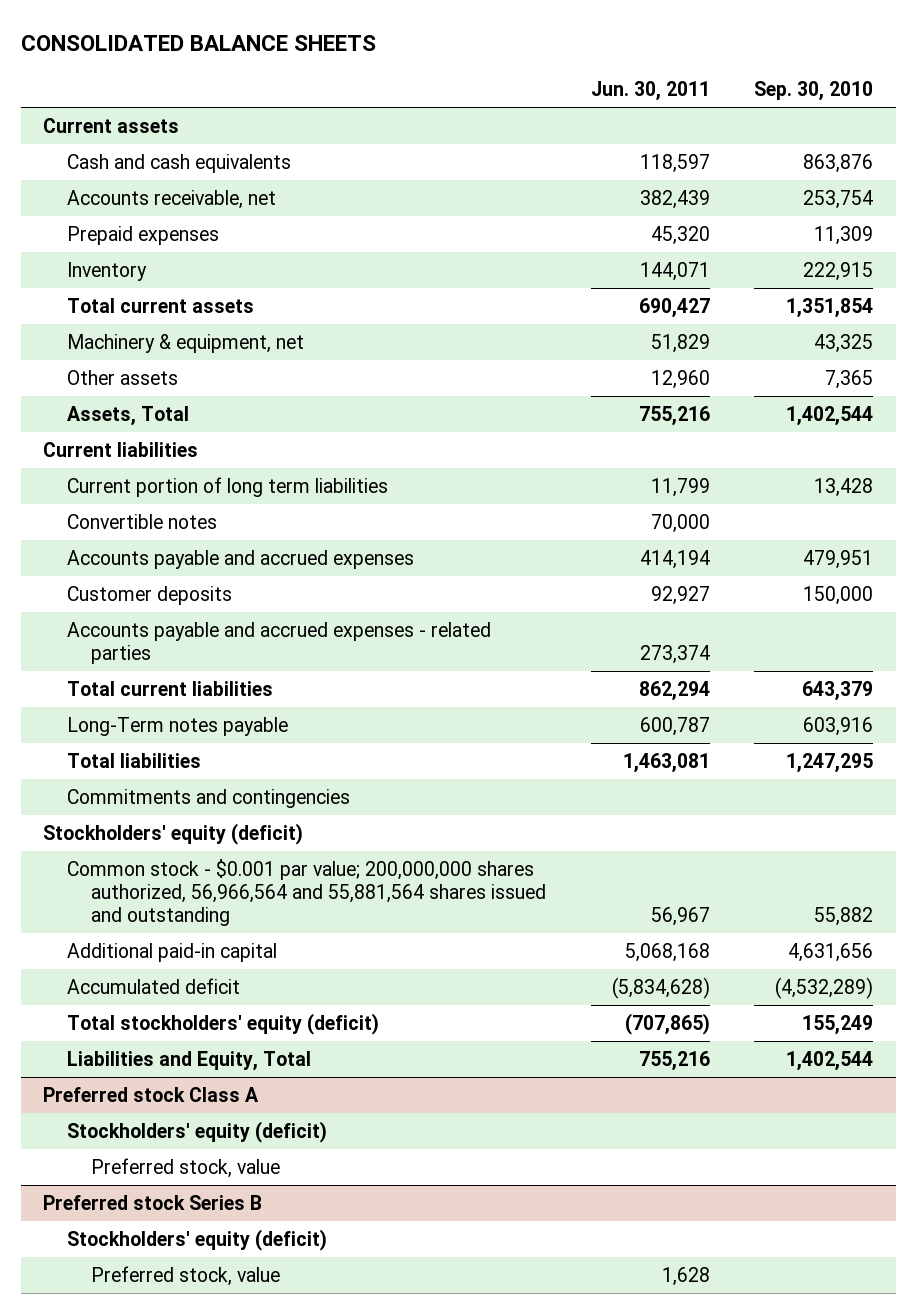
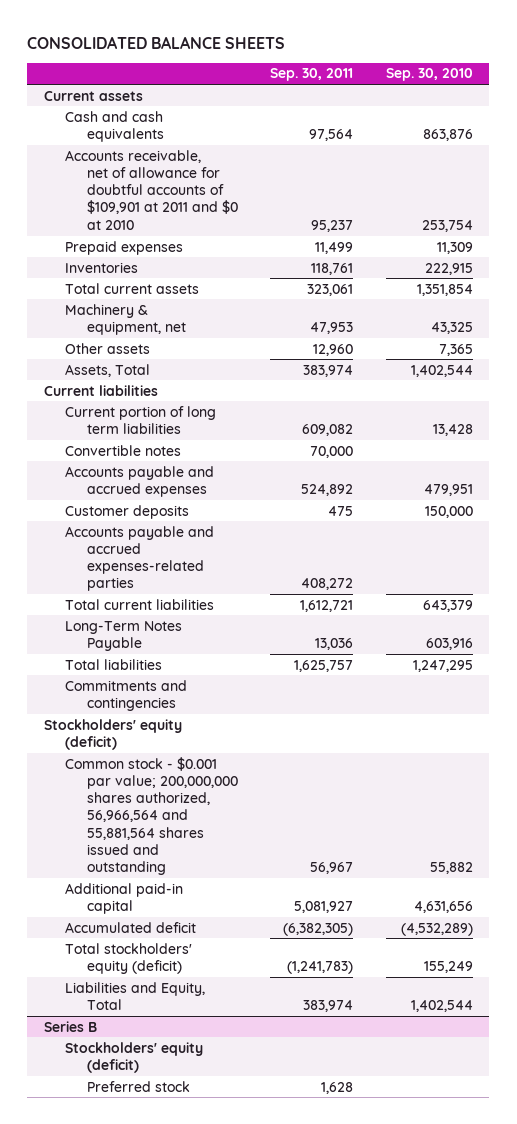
- | Jun. 30, 2011 | Sep. 30, 2010
+ | Sep. 30, 2011 | Sep. 30, 2010
- Accounts receivable, net | 382,439 | 253,754
+ Accounts receivable, net of allowance for doubtful accounts of $109,901 at 2011 and $0 at 2010 | 95,237 | 253,754
- Inventory | 144,071 | 222,915
+ Inventories | 118,761 | 222,915
- Accounts payable and accrued expenses - related parties | 273,374 |
+ Accounts payable and accrued expenses-related parties | 408,272 |
- Long-Term notes payable | 600,787 | 603,916
+ Long-Term Notes Payable | 13,036 | 603,916
- Preferred stock Class A
- Stockholders' equity (deficit)
- Preferred stock, value
- Preferred stock Series B
+ Series B
- Preferred stock, value | 1,628 |
+ Preferred stock | 1,628 |

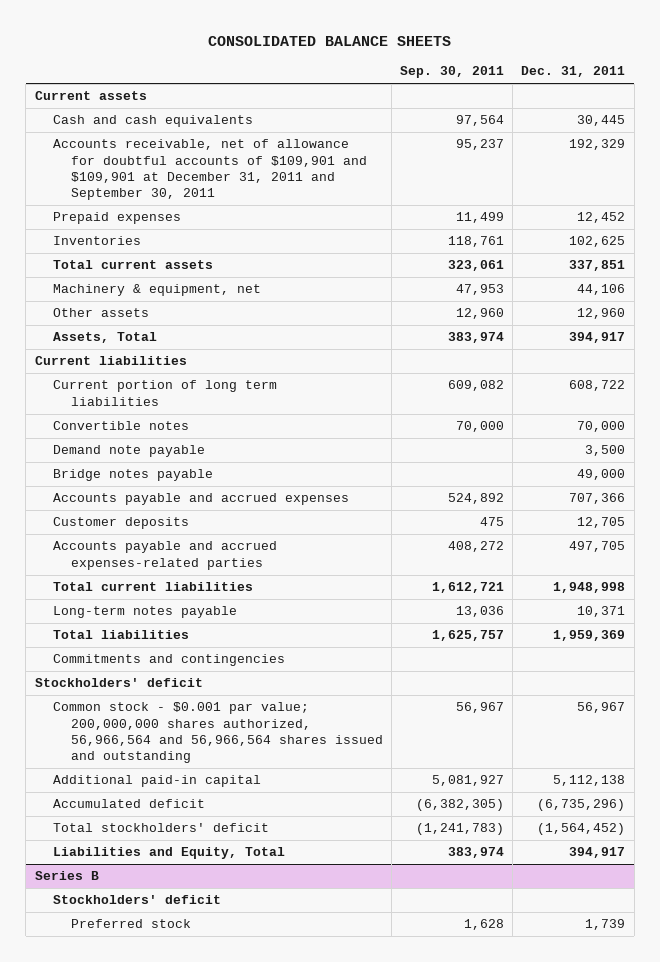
- | Sep. 30, 2011 | Sep. 30, 2010
+ | Sep. 30, 2011 | Dec. 31, 2011
- Accounts receivable, net of allowance for doubtful accounts of $109,901 at 2011 and $0 at 2010 | 95,237 | 253,754
+ Accounts receivable, net of allowance for doubtful accounts of $109,901 and $109,901 at December 31, 2011 and September 30, 2011 | 95,237 | 192,329
+ Demand note payable | | 3,500
+ Bridge notes payable | | 49,000
- Long-Term Notes Payable | 13,036 | 603,916
+ Long-term notes payable | 13,036 | 10,371
- Stockholders' equity (deficit)
- Common stock - $0.001 par value; 200,000,000 shares authorized, 56,966,564 and 55,881,564 shares issued and outstanding | 56,967 | 55,882
+ Stockholders' deficit
+ Common stock - $0.001 par value; 200,000,000 shares authorized, 56,966,564 and 56,966,564 shares issued and outstanding | 56,967 | 56,967
- Total stockholders' equity (deficit) | (1,241,783) | 155,249
+ Total stockholders' deficit | (1,241,783) | (1,564,452)
@ Series B
- Stockholders' equity (deficit)
+ Stockholders' deficit

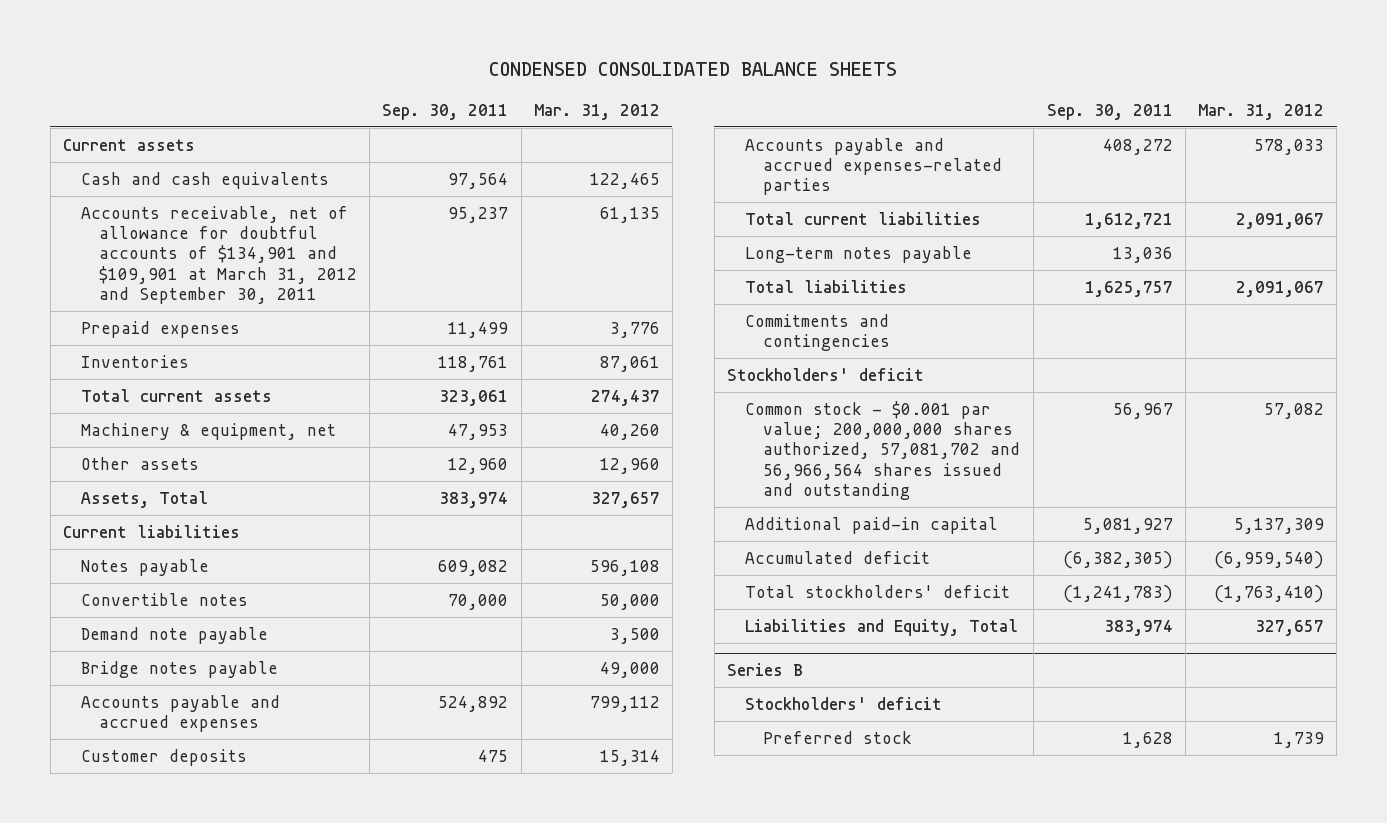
- CONSOLIDATED BALANCE SHEETS
+ CONDENSED CONSOLIDATED BALANCE SHEETS
- | Sep. 30, 2011 | Dec. 31, 2011
+ | Sep. 30, 2011 | Mar. 31, 2012
- Accounts receivable, net of allowance for doubtful accounts of $109,901 and $109,901 at December 31, 2011 and September 30, 2011 | 95,237 | 192,329
+ Accounts receivable, net of allowance for doubtful accounts of $134,901 and $109,901 at March 31, 2012 and September 30, 2011 | 95,237 | 61,135
- Current portion of long term liabilities | 609,082 | 608,722
+ Notes payable | 609,082 | 596,108
- Common stock - $0.001 par value; 200,000,000 shares authorized, 56,966,564 and 56,966,564 shares issued and outstanding | 56,967 | 56,967
+ Common stock - $0.001 par value; 200,000,000 shares authorized, 57,081,702 and 56,966,564 shares issued and outstanding | 56,967 | 57,082

